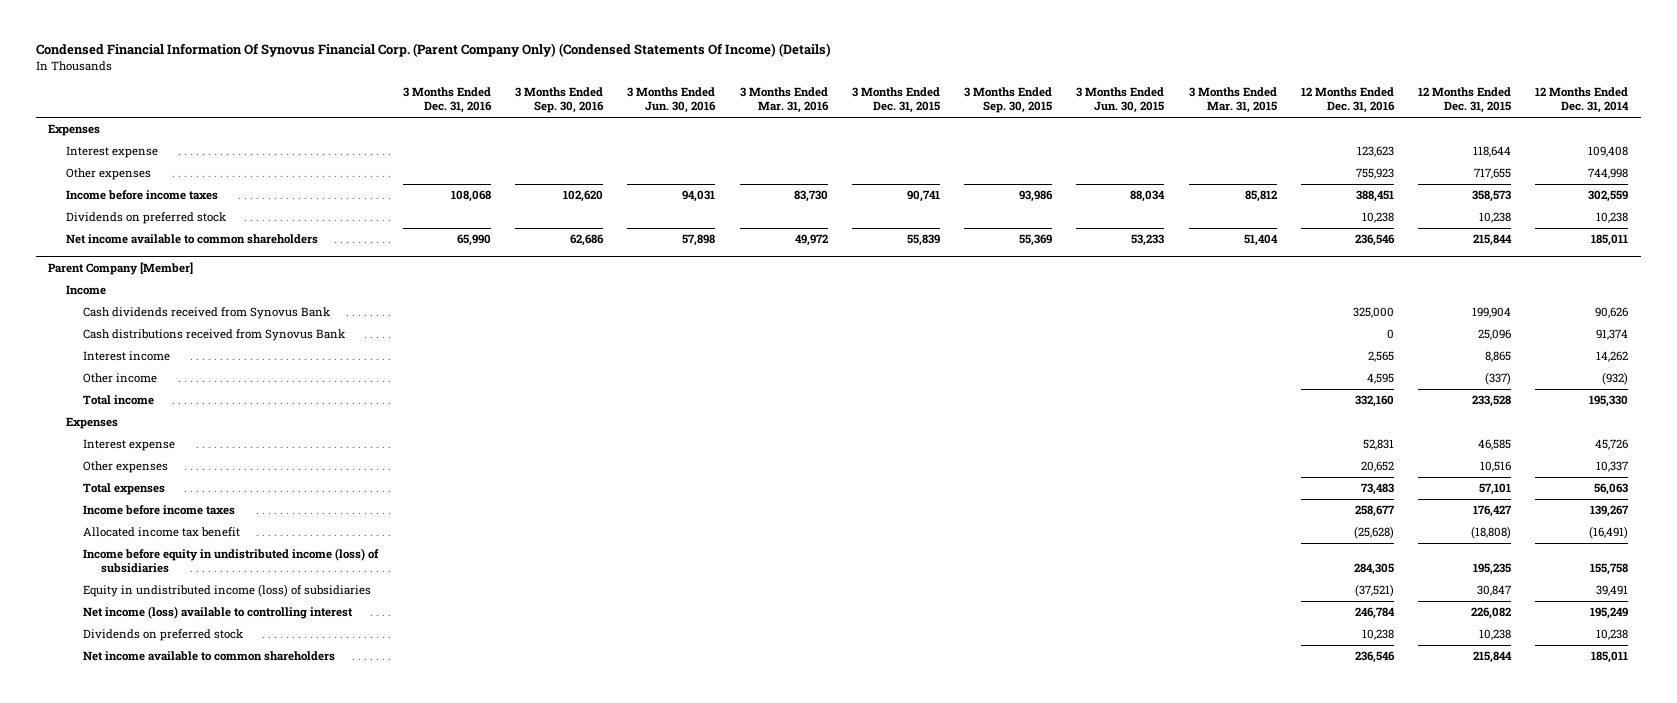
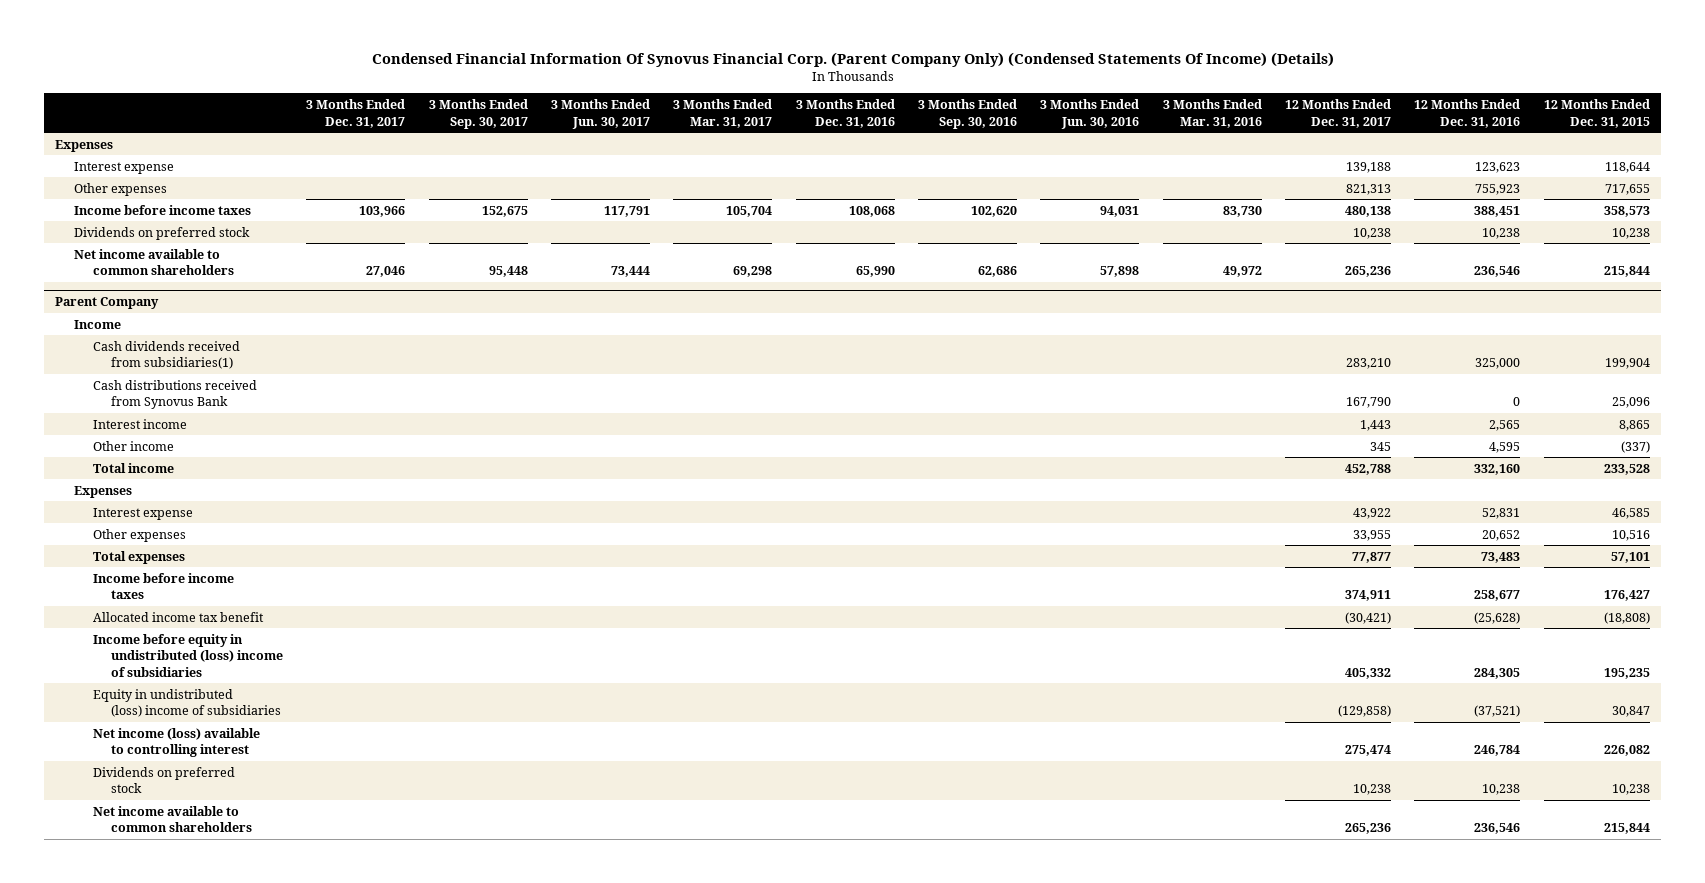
- | 3 Months Ended Dec. 31, 2016 | 3 Months Ended Sep. 30, 2016 | 3 Months Ended Jun. 30, 2016 | 3 Months Ended Mar. 31, 2016 | 3 Months Ended Dec. 31, 2015 | 3 Months Ended Sep. 30, 2015 | 3 Months Ended Jun. 30, 2015 | 3 Months Ended Mar. 31, 2015 | 12 Months Ended Dec. 31, 2016 | 12 Months Ended Dec. 31, 2015 | 12 Months Ended Dec. 31, 2014
+ | 3 Months Ended Dec. 31, 2017 | 3 Months Ended Sep. 30, 2017 | 3 Months Ended Jun. 30, 2017 | 3 Months Ended Mar. 31, 2017 | 3 Months Ended Dec. 31, 2016 | 3 Months Ended Sep. 30, 2016 | 3 Months Ended Jun. 30, 2016 | 3 Months Ended Mar. 31, 2016 | 12 Months Ended Dec. 31, 2017 | 12 Months Ended Dec. 31, 2016 | 12 Months Ended Dec. 31, 2015
- Parent Company [Member]
+ Parent Company
- Cash dividends received from Synovus Bank | | | | | | | | | 325,000 | 199,904 | 90,626
+ Cash dividends received from subsidiaries(1) | | | | | | | | | 283,210 | 325,000 | 199,904
- Income before equity in undistributed income (loss) of subsidiaries | | | | | | | | | 284,305 | 195,235 | 155,758
- Equity in undistributed income (loss) of subsidiaries | | | | | | | | | (37,521) | 30,847 | 39,491
+ Income before equity in undistributed (loss) income of subsidiaries | | | | | | | | | 405,332 | 284,305 | 195,235
+ Equity in undistributed (loss) income of subsidiaries | | | | | | | | | (129,858) | (37,521) | 30,847

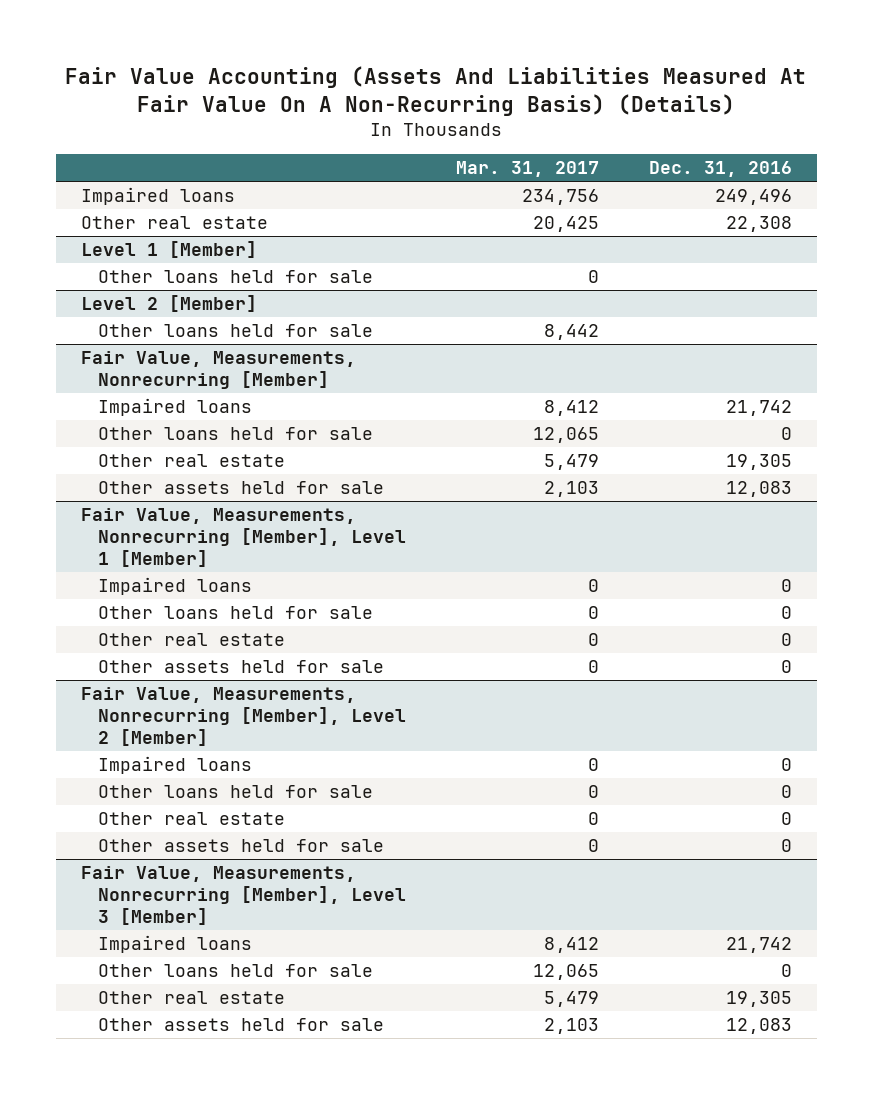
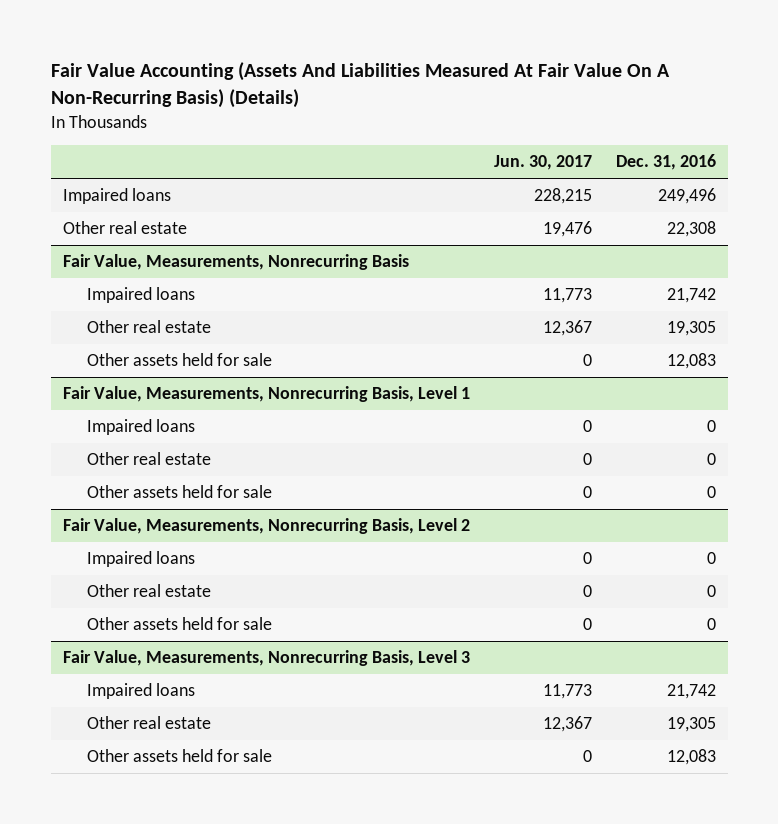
- | Mar. 31, 2017 | Dec. 31, 2016
+ | Jun. 30, 2017 | Dec. 31, 2016
- Level 1 [Member]
- Other loans held for sale | 0 |
- Level 2 [Member]
- Other loans held for sale | 8,442 |
- Fair Value, Measurements, Nonrecurring [Member]
+ Fair Value, Measurements, Nonrecurring Basis
- Other loans held for sale | 12,065 | 0
- Fair Value, Measurements, Nonrecurring [Member], Level 1 [Member]
+ Fair Value, Measurements, Nonrecurring Basis, Level 1
- Other loans held for sale | 0 | 0
- Fair Value, Measurements, Nonrecurring [Member], Level 2 [Member]
+ Fair Value, Measurements, Nonrecurring Basis, Level 2
- Other loans held for sale | 0 | 0
- Fair Value, Measurements, Nonrecurring [Member], Level 3 [Member]
+ Fair Value, Measurements, Nonrecurring Basis, Level 3
- Other loans held for sale | 12,065 | 0

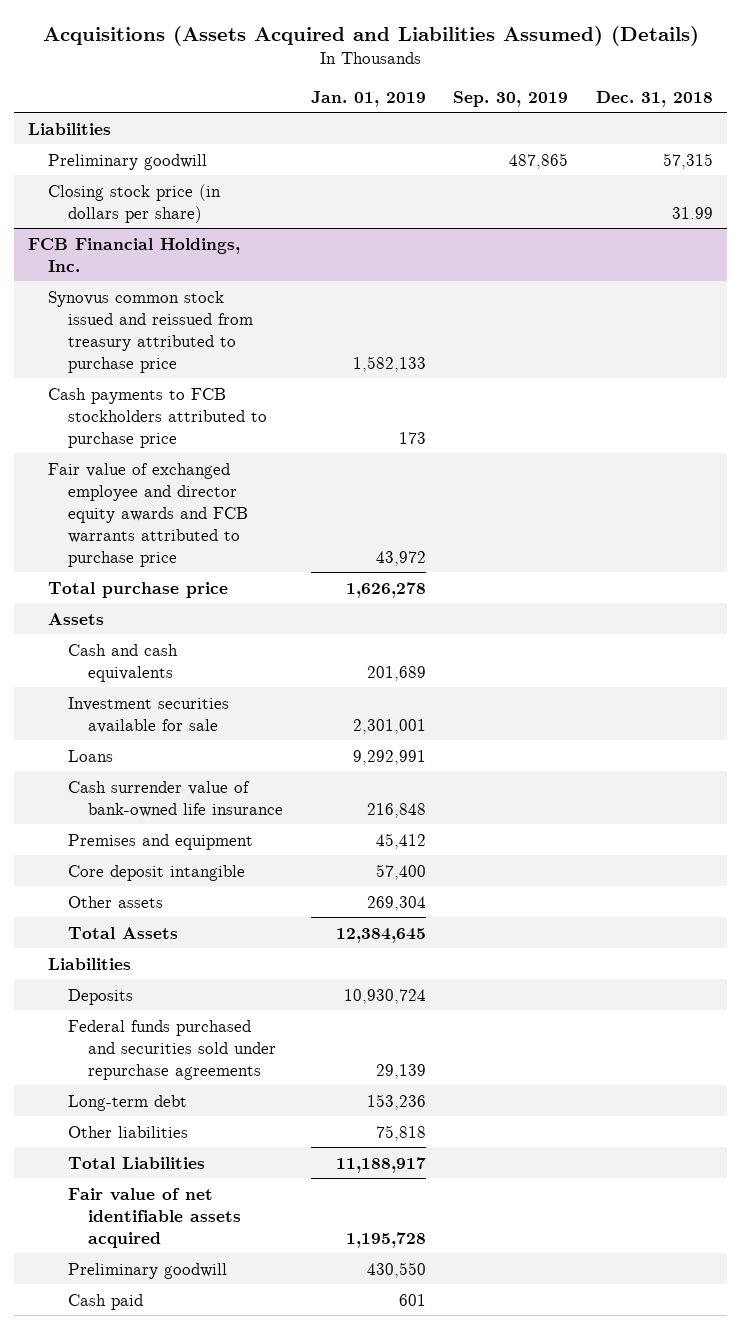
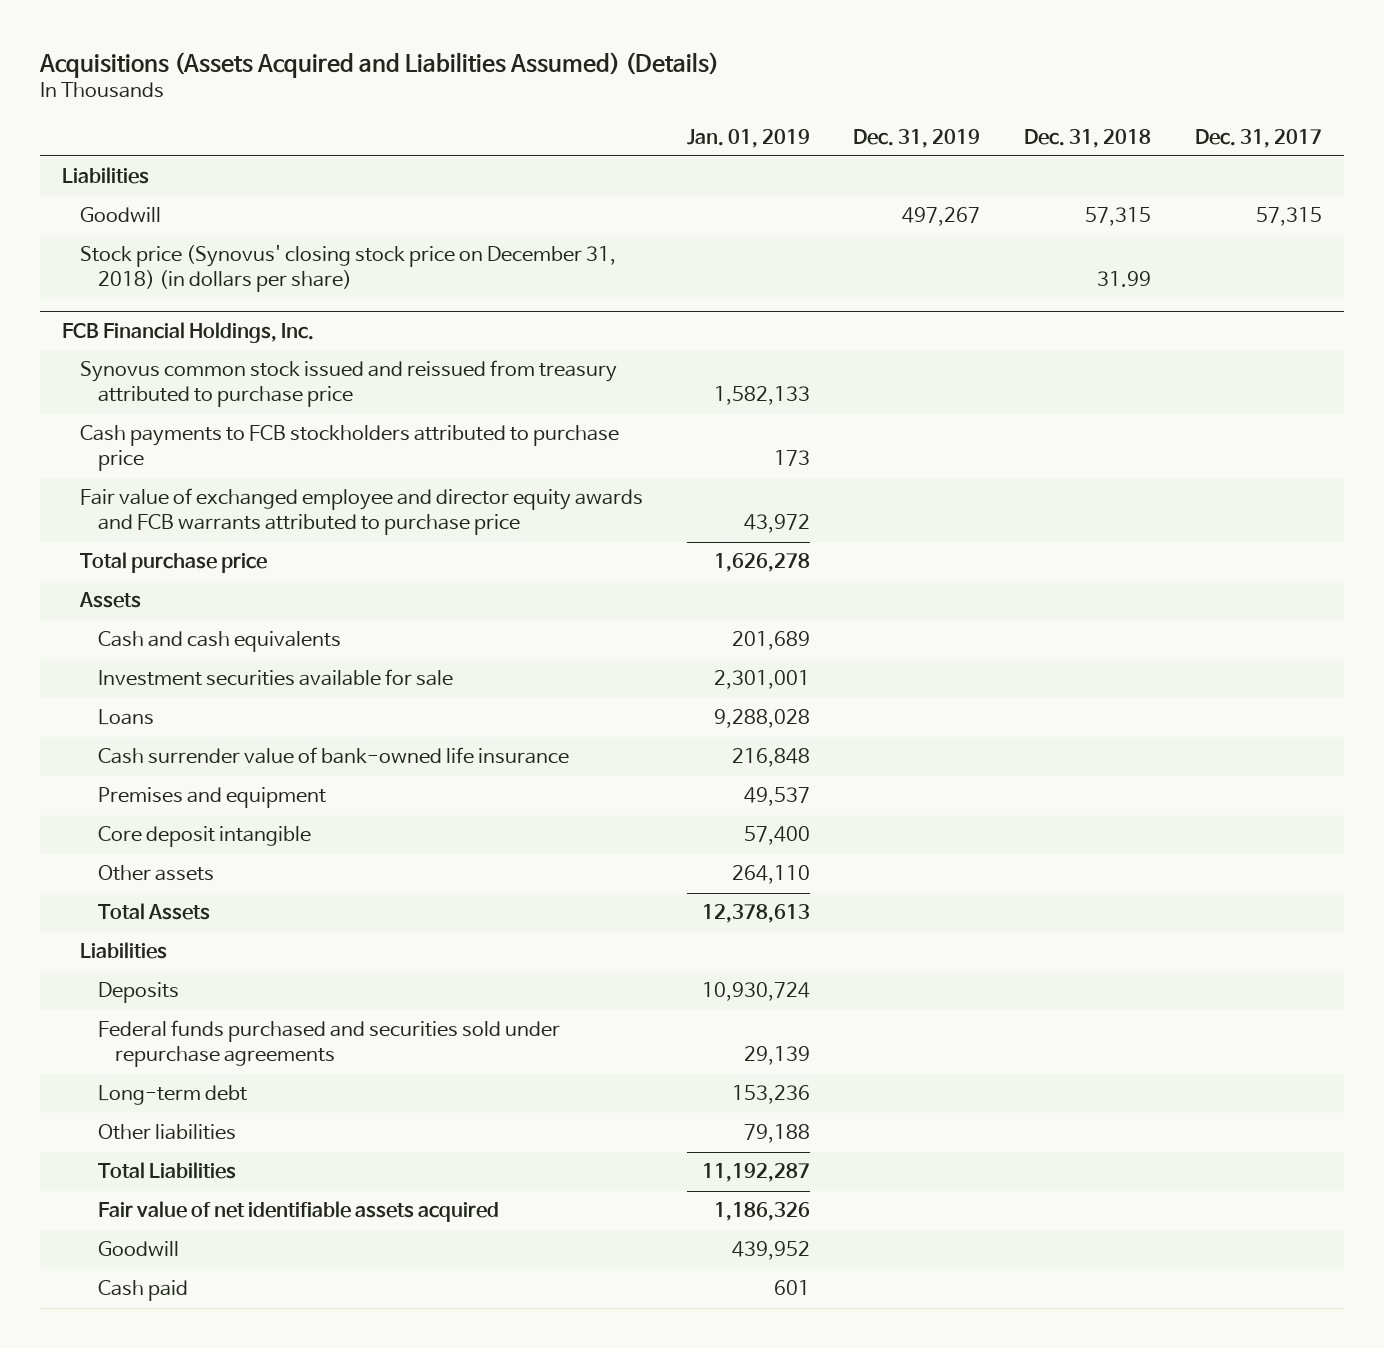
- | Jan. 01, 2019 | Sep. 30, 2019 | Dec. 31, 2018
+ | Jan. 01, 2019 | Dec. 31, 2019 | Dec. 31, 2018 | Dec. 31, 2017
- Preliminary goodwill | | 487,865 | 57,315
- Closing stock price (in dollars per share) | | | 31.99
+ Goodwill | | 497,267 | 57,315 | 57,315
+ Stock price (Synovus' closing stock price on December 31, 2018) (in dollars per share) | | | 31.99 |
@ FCB Financial Holdings, Inc.
- Loans | 9,292,991 | |
+ Loans | 9,288,028 | | |
- Premises and equipment | 45,412 | |
+ Premises and equipment | 49,537 | | |
- Other assets | 269,304 | |
- Total Assets | 12,384,645 | |
+ Other assets | 264,110 | | |
+ Total Assets | 12,378,613 | | |
- Other liabilities | 75,818 | |
- Total Liabilities | 11,188,917 | |
- Fair value of net identifiable assets acquired | 1,195,728 | |
- Preliminary goodwill | 430,550 | |
+ Other liabilities | 79,188 | | |
+ Total Liabilities | 11,192,287 | | |
+ Fair value of net identifiable assets acquired | 1,186,326 | | |
+ Goodwill | 439,952 | | |

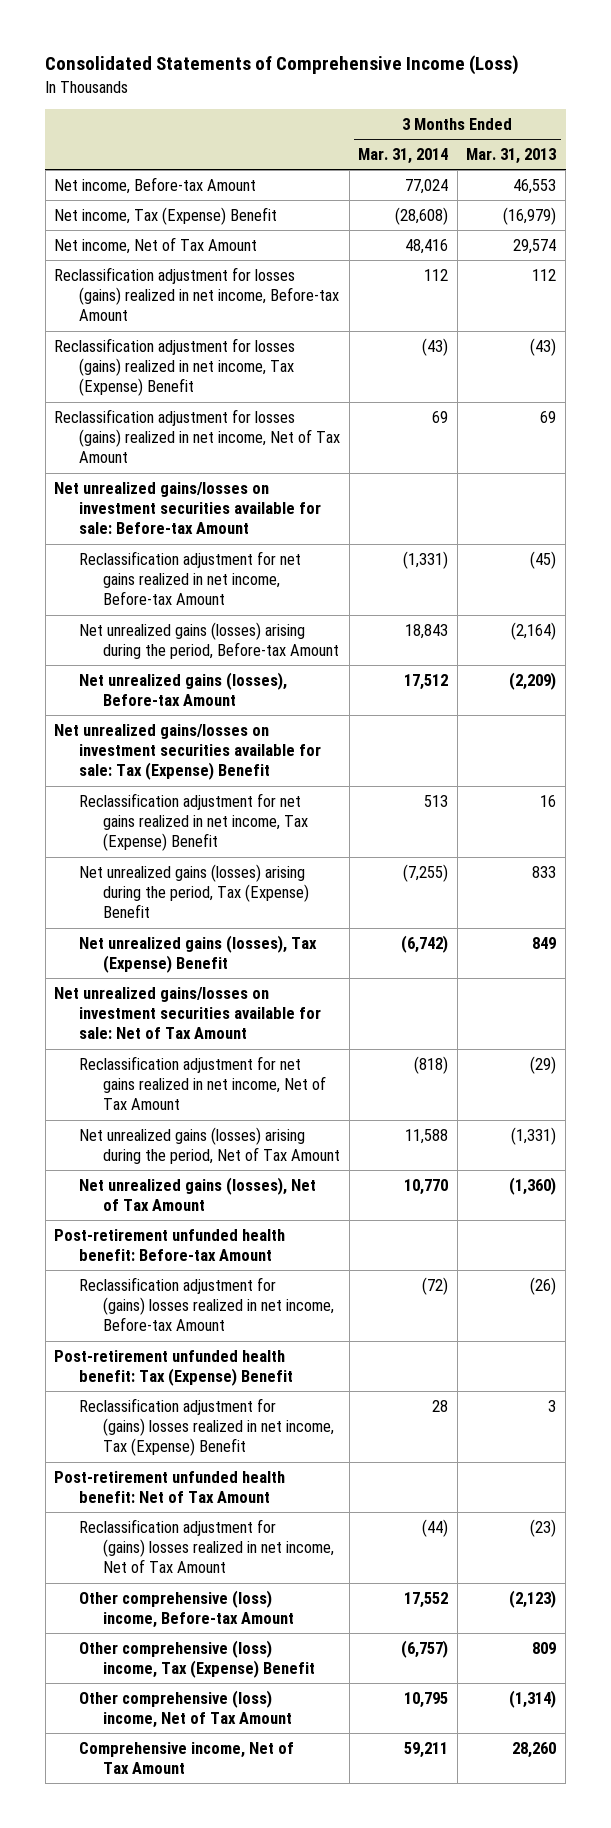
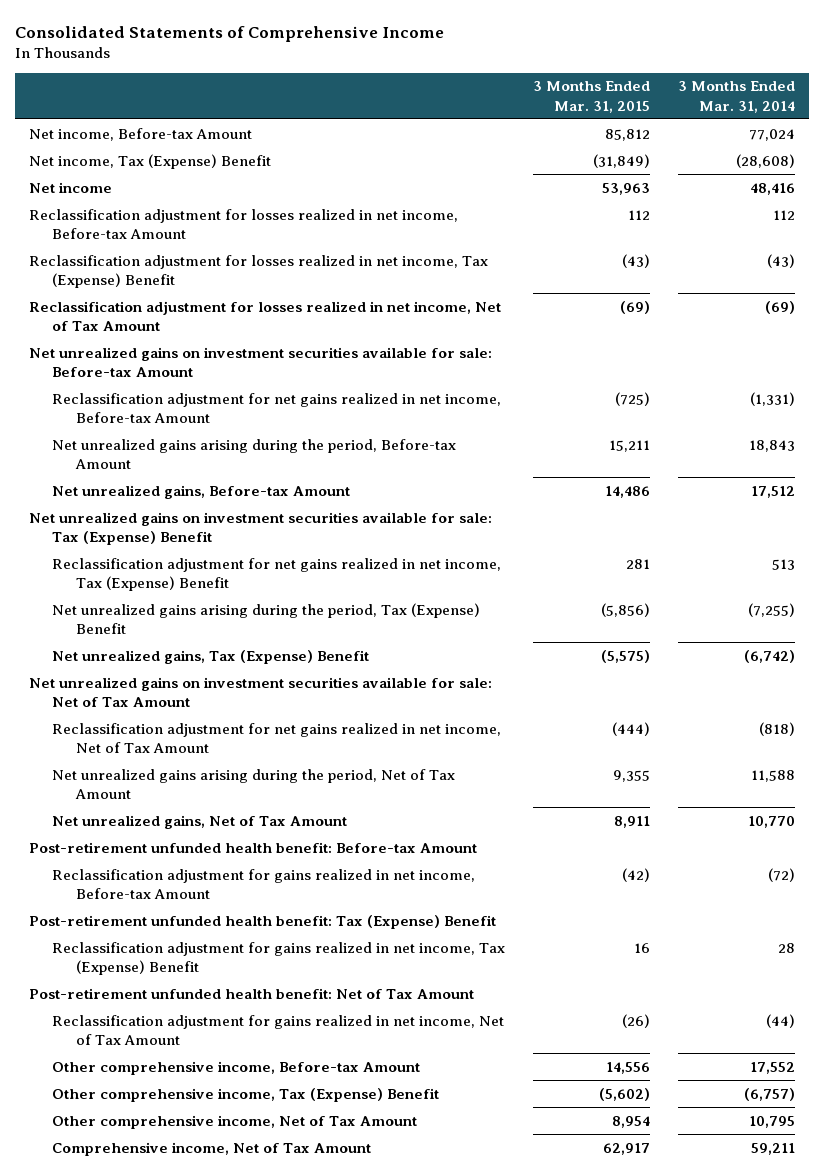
- Consolidated Statements of Comprehensive Income (Loss)
+ Consolidated Statements of Comprehensive Income
- | 3 Months Ended Mar. 31, 2014 | 3 Months Ended Mar. 31, 2013
+ | 3 Months Ended Mar. 31, 2015 | 3 Months Ended Mar. 31, 2014
- Net income, Net of Tax Amount | 48,416 | 29,574
- Reclassification adjustment for losses (gains) realized in net income, Before-tax Amount | 112 | 112
- Reclassification adjustment for losses (gains) realized in net income, Tax (Expense) Benefit | (43) | (43)
- Reclassification adjustment for losses (gains) realized in net income, Net of Tax Amount | 69 | 69
- Net unrealized gains/losses on investment securities available for sale: Before-tax Amount
+ Net income | 53,963 | 48,416
+ Reclassification adjustment for losses realized in net income, Before-tax Amount | 112 | 112
+ Reclassification adjustment for losses realized in net income, Tax (Expense) Benefit | (43) | (43)
+ Reclassification adjustment for losses realized in net income, Net of Tax Amount | (69) | (69)
+ Net unrealized gains on investment securities available for sale: Before-tax Amount
- Net unrealized gains (losses) arising during the period, Before-tax Amount | 18,843 | (2,164)
- Net unrealized gains (losses), Before-tax Amount | 17,512 | (2,209)
- Net unrealized gains/losses on investment securities available for sale: Tax (Expense) Benefit
+ Net unrealized gains arising during the period, Before-tax Amount | 15,211 | 18,843
+ Net unrealized gains, Before-tax Amount | 14,486 | 17,512
+ Net unrealized gains on investment securities available for sale: Tax (Expense) Benefit
- Net unrealized gains (losses) arising during the period, Tax (Expense) Benefit | (7,255) | 833
- Net unrealized gains (losses), Tax (Expense) Benefit | (6,742) | 849
- Net unrealized gains/losses on investment securities available for sale: Net of Tax Amount
+ Net unrealized gains arising during the period, Tax (Expense) Benefit | (5,856) | (7,255)
+ Net unrealized gains, Tax (Expense) Benefit | (5,575) | (6,742)
+ Net unrealized gains on investment securities available for sale: Net of Tax Amount
- Net unrealized gains (losses) arising during the period, Net of Tax Amount | 11,588 | (1,331)
- Net unrealized gains (losses), Net of Tax Amount | 10,770 | (1,360)
+ Net unrealized gains arising during the period, Net of Tax Amount | 9,355 | 11,588
+ Net unrealized gains, Net of Tax Amount | 8,911 | 10,770
- Reclassification adjustment for (gains) losses realized in net income, Before-tax Amount | (72) | (26)
+ Reclassification adjustment for gains realized in net income, Before-tax Amount | (42) | (72)
- Reclassification adjustment for (gains) losses realized in net income, Tax (Expense) Benefit | 28 | 3
+ Reclassification adjustment for gains realized in net income, Tax (Expense) Benefit | 16 | 28
- Reclassification adjustment for (gains) losses realized in net income, Net of Tax Amount | (44) | (23)
- Other comprehensive (loss) income, Before-tax Amount | 17,552 | (2,123)
- Other comprehensive (loss) income, Tax (Expense) Benefit | (6,757) | 809
- Other comprehensive (loss) income, Net of Tax Amount | 10,795 | (1,314)
+ Reclassification adjustment for gains realized in net income, Net of Tax Amount | (26) | (44)
+ Other comprehensive income, Before-tax Amount | 14,556 | 17,552
+ Other comprehensive income, Tax (Expense) Benefit | (5,602) | (6,757)
+ Other comprehensive income, Net of Tax Amount | 8,954 | 10,795

